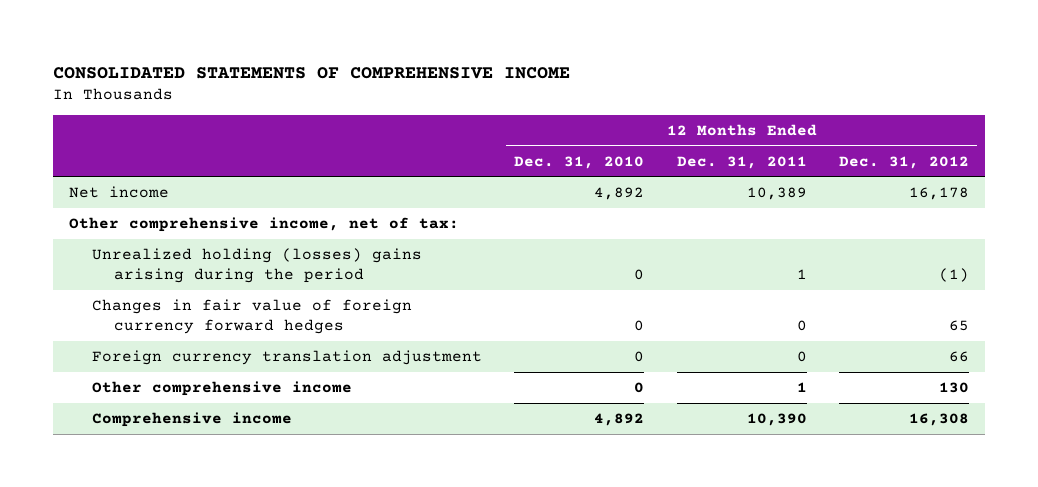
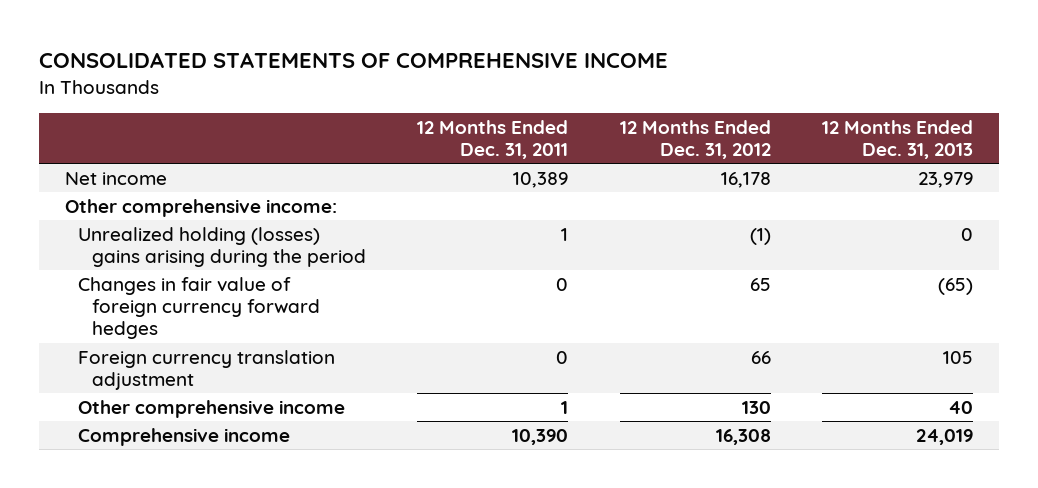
- | 12 Months Ended Dec. 31, 2010 | 12 Months Ended Dec. 31, 2011 | 12 Months Ended Dec. 31, 2012
+ | 12 Months Ended Dec. 31, 2011 | 12 Months Ended Dec. 31, 2012 | 12 Months Ended Dec. 31, 2013
- Other comprehensive income, net of tax:
+ Other comprehensive income:

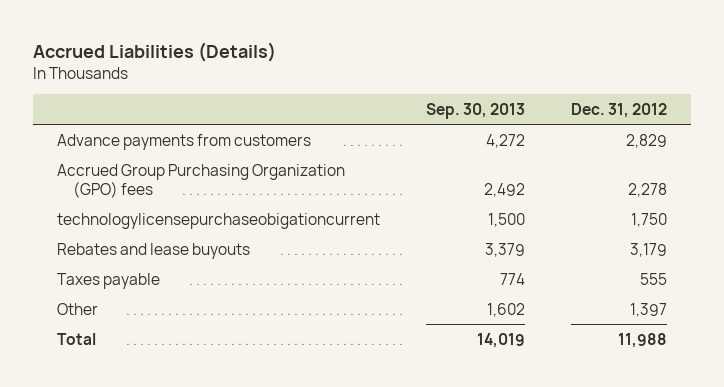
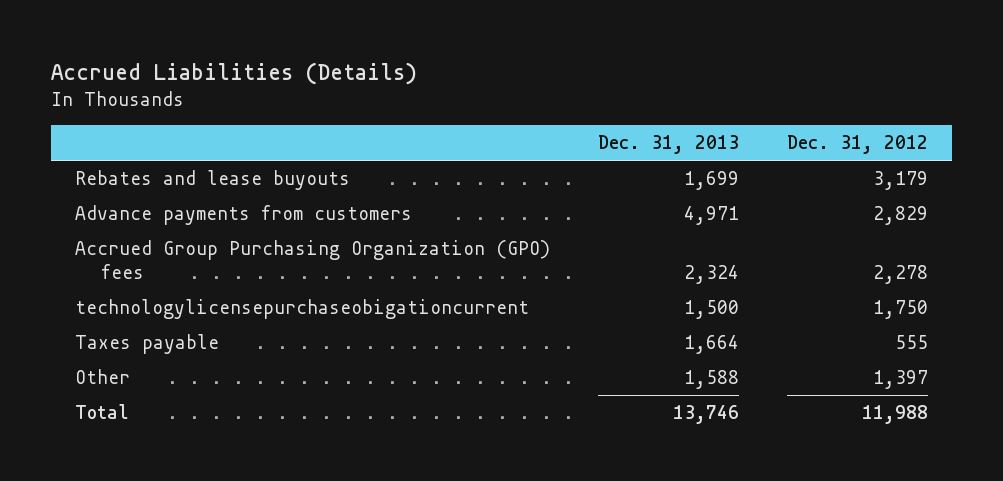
- | Sep. 30, 2013 | Dec. 31, 2012
+ | Dec. 31, 2013 | Dec. 31, 2012
moved up: Rebates and lease buyouts | 1,699 | 3,179

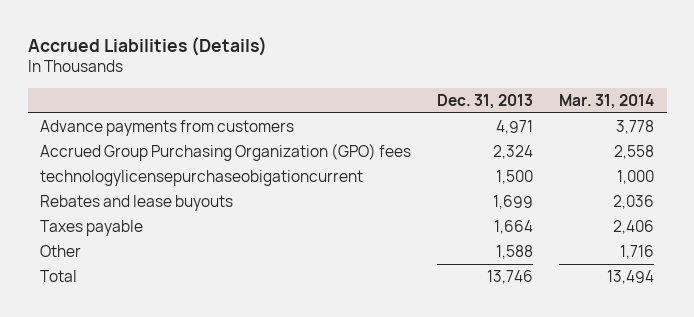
- | Dec. 31, 2013 | Dec. 31, 2012
+ | Dec. 31, 2013 | Mar. 31, 2014
moved down: Rebates and lease buyouts | 1,699 | 2,036

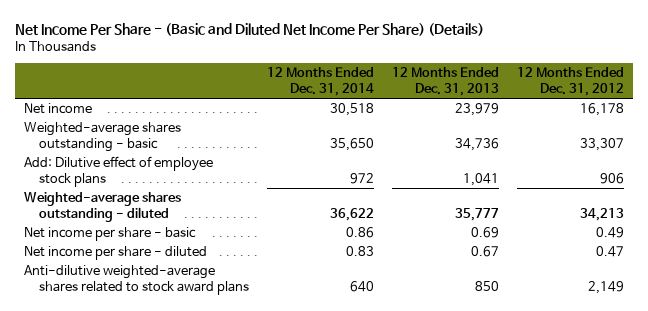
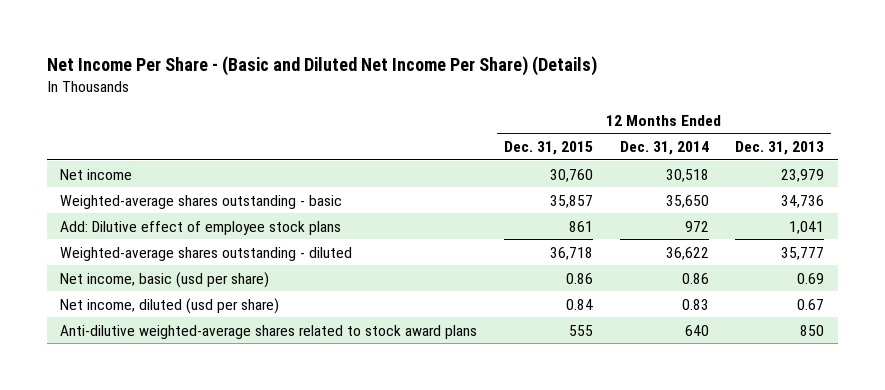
- | 12 Months Ended Dec. 31, 2014 | 12 Months Ended Dec. 31, 2013 | 12 Months Ended Dec. 31, 2012
+ | 12 Months Ended Dec. 31, 2015 | 12 Months Ended Dec. 31, 2014 | 12 Months Ended Dec. 31, 2013
- Net income per share - basic | 0.86 | 0.69 | 0.49
- Net income per share - diluted | 0.83 | 0.67 | 0.47
+ Net income, basic (usd per share) | 0.86 | 0.86 | 0.69
+ Net income, diluted (usd per share) | 0.84 | 0.83 | 0.67

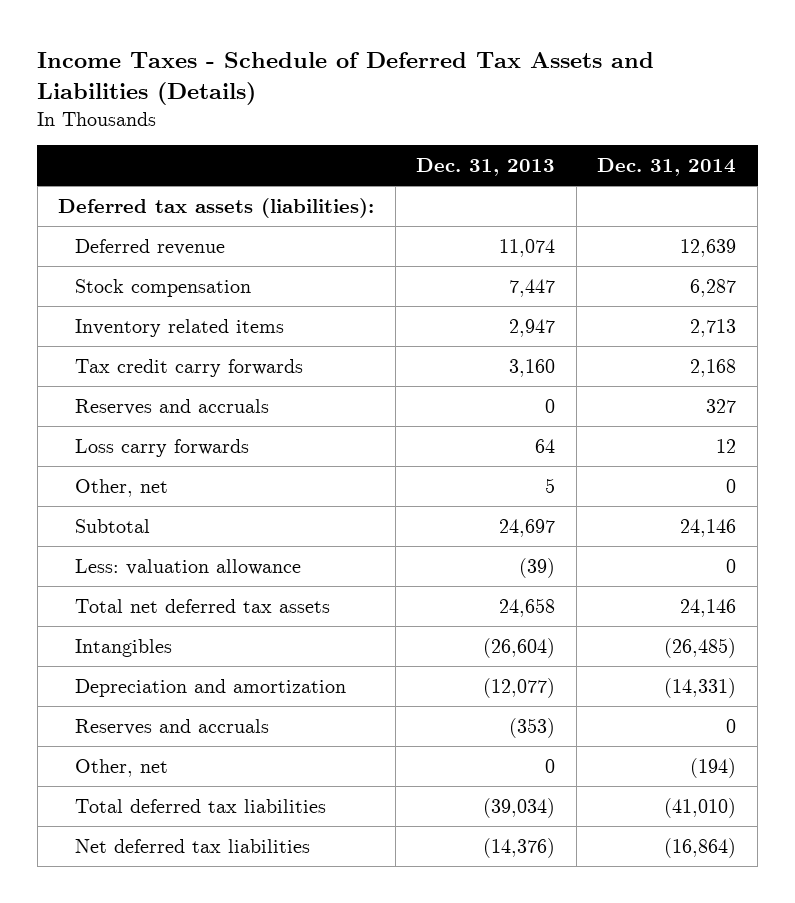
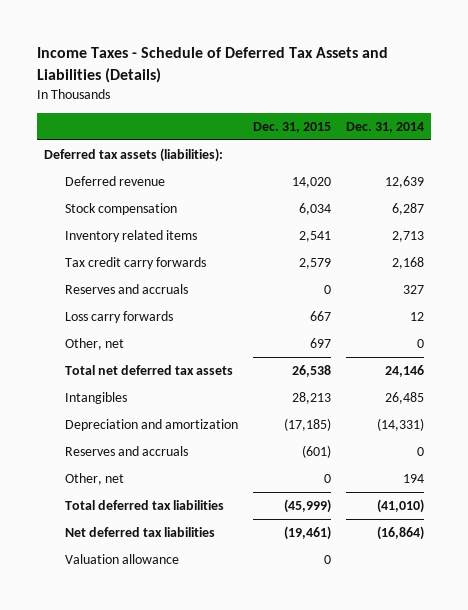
- | Dec. 31, 2013 | Dec. 31, 2014
+ | Dec. 31, 2015 | Dec. 31, 2014
- Subtotal | 24,697 | 24,146
- Less: valuation allowance | (39) | 0
- Intangibles | (26,604) | (26,485)
+ Intangibles | 28,213 | 26,485
- Other, net | 0 | (194)
+ Other, net | 0 | 194
+ Valuation allowance | 0 |

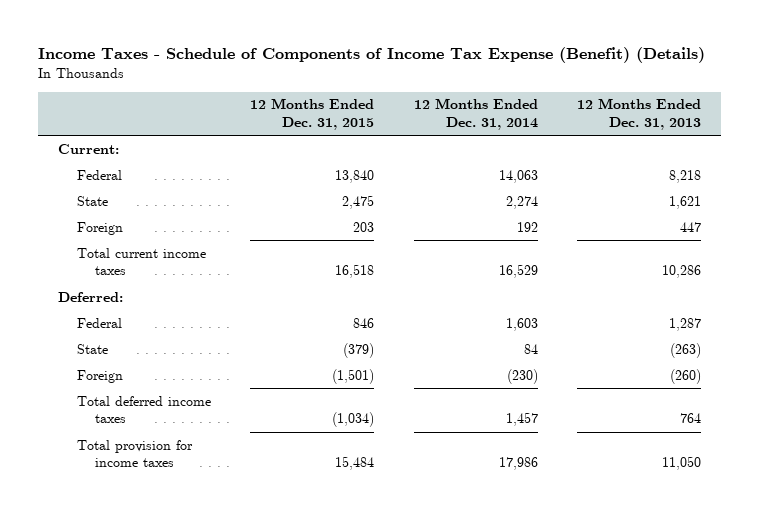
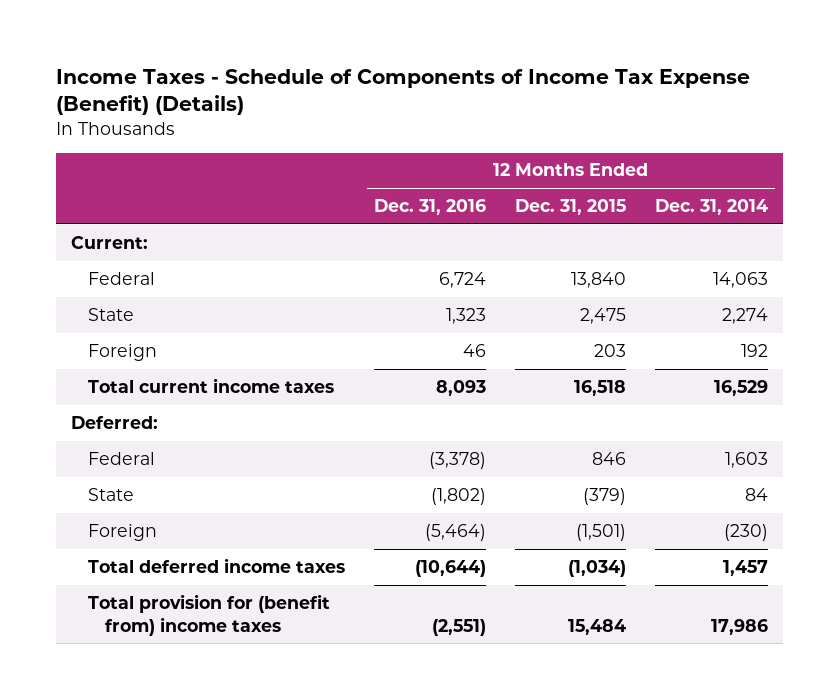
- | 12 Months Ended Dec. 31, 2015 | 12 Months Ended Dec. 31, 2014 | 12 Months Ended Dec. 31, 2013
+ | 12 Months Ended Dec. 31, 2016 | 12 Months Ended Dec. 31, 2015 | 12 Months Ended Dec. 31, 2014
- Total provision for income taxes | 15,484 | 17,986 | 11,050
+ Total provision for (benefit from) income taxes | (2,551) | 15,484 | 17,986

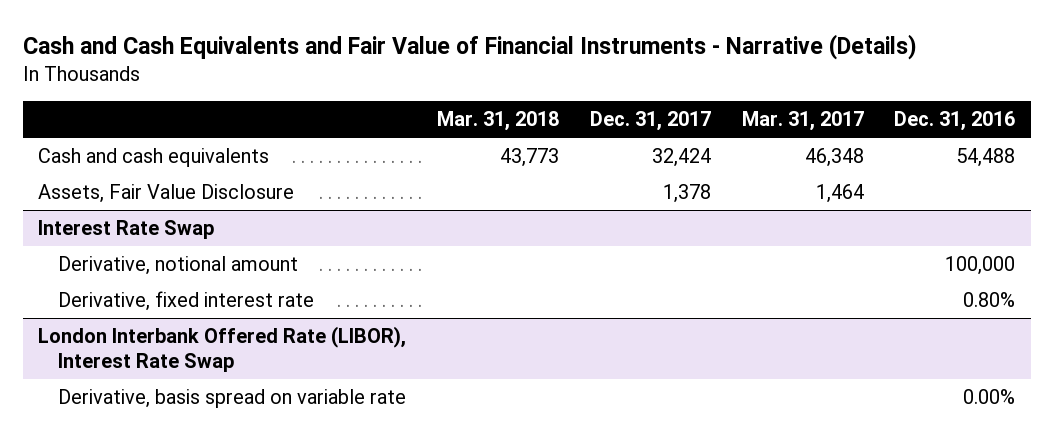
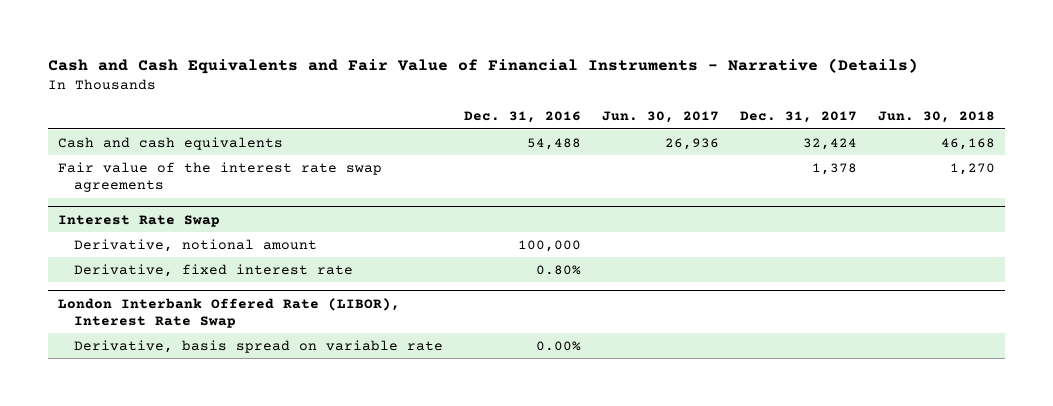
- | Mar. 31, 2018 | Dec. 31, 2017 | Mar. 31, 2017 | Dec. 31, 2016
+ | Dec. 31, 2016 | Jun. 30, 2017 | Dec. 31, 2017 | Jun. 30, 2018
- Assets, Fair Value Disclosure | | 1,378 | 1,464 |
+ Fair value of the interest rate swap agreements | | | 1,378 | 1,270

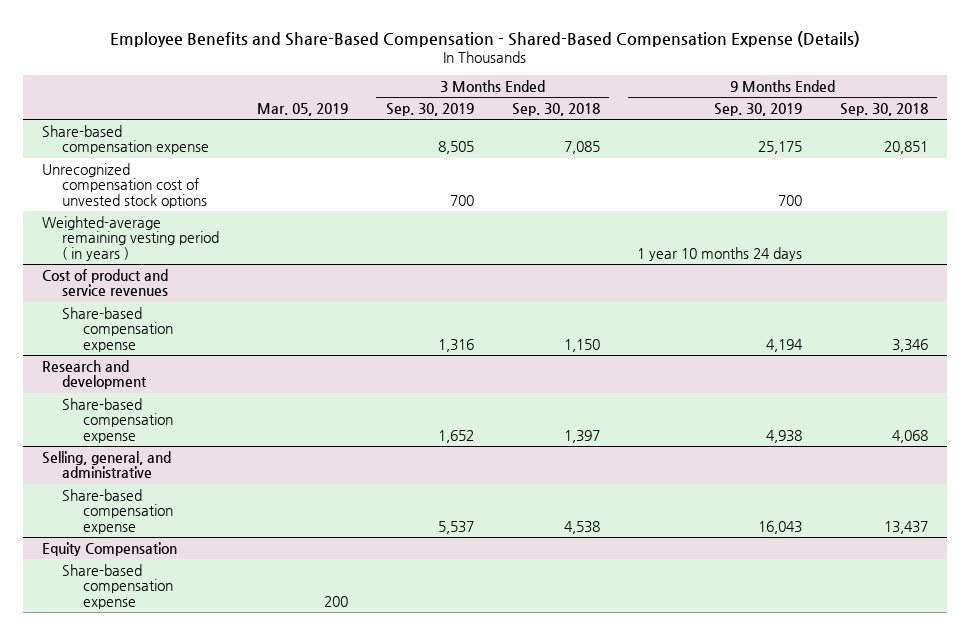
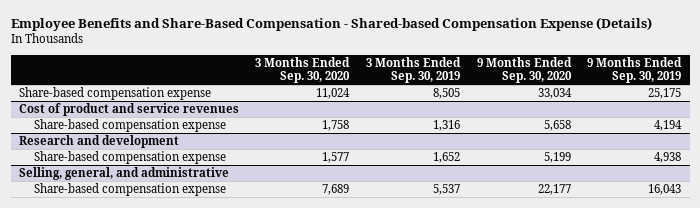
- Employee Benefits and Share-Based Compensation - Shared-Based Compensation Expense (Details)
+ Employee Benefits and Share-Based Compensation - Shared-based Compensation Expense (Details)
- | Mar. 05, 2019 | 3 Months Ended Sep. 30, 2019 | 3 Months Ended Sep. 30, 2018 | 9 Months Ended Sep. 30, 2019 | 9 Months Ended Sep. 30, 2018
+ | 3 Months Ended Sep. 30, 2020 | 3 Months Ended Sep. 30, 2019 | 9 Months Ended Sep. 30, 2020 | 9 Months Ended Sep. 30, 2019
- Unrecognized compensation cost of unvested stock options | | 700 | | 700 |
- Weighted-average remaining vesting period ( in years ) | | | | 1 year 10 months 24 days |
- Equity Compensation
- Share-based compensation expense | 200 | | | |

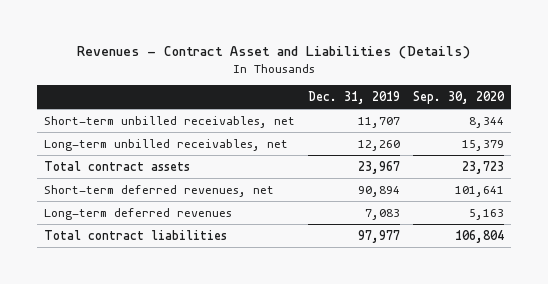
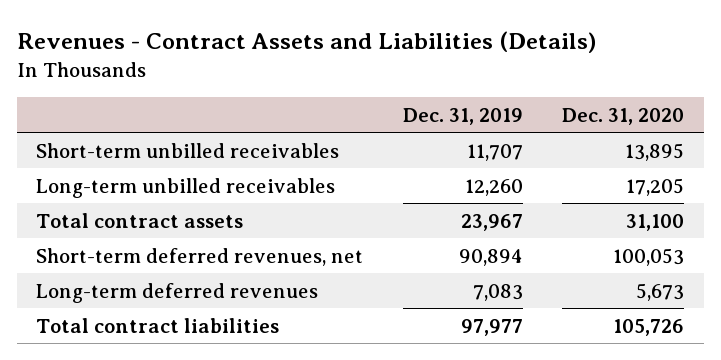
- Revenues - Contract Asset and Liabilities (Details)
+ Revenues - Contract Assets and Liabilities (Details)
- | Dec. 31, 2019 | Sep. 30, 2020
+ | Dec. 31, 2019 | Dec. 31, 2020
- Short-term unbilled receivables, net | 11,707 | 8,344
- Long-term unbilled receivables, net | 12,260 | 15,379
+ Short-term unbilled receivables | 11,707 | 13,895
+ Long-term unbilled receivables | 12,260 | 17,205

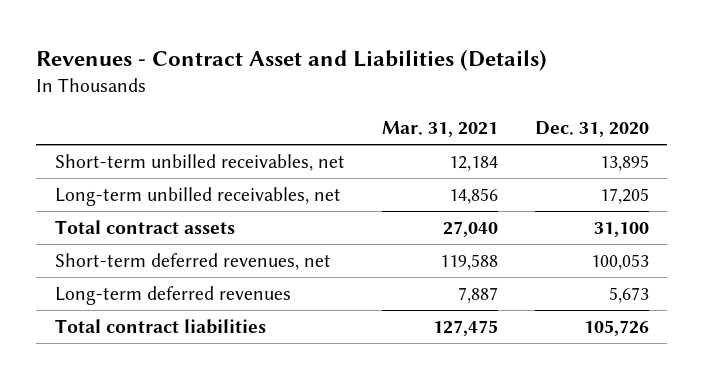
- Revenues - Contract Assets and Liabilities (Details)
+ Revenues - Contract Asset and Liabilities (Details)
- | Dec. 31, 2019 | Dec. 31, 2020
+ | Mar. 31, 2021 | Dec. 31, 2020
- Short-term unbilled receivables | 11,707 | 13,895
- Long-term unbilled receivables | 12,260 | 17,205
+ Short-term unbilled receivables, net | 12,184 | 13,895
+ Long-term unbilled receivables, net | 14,856 | 17,205

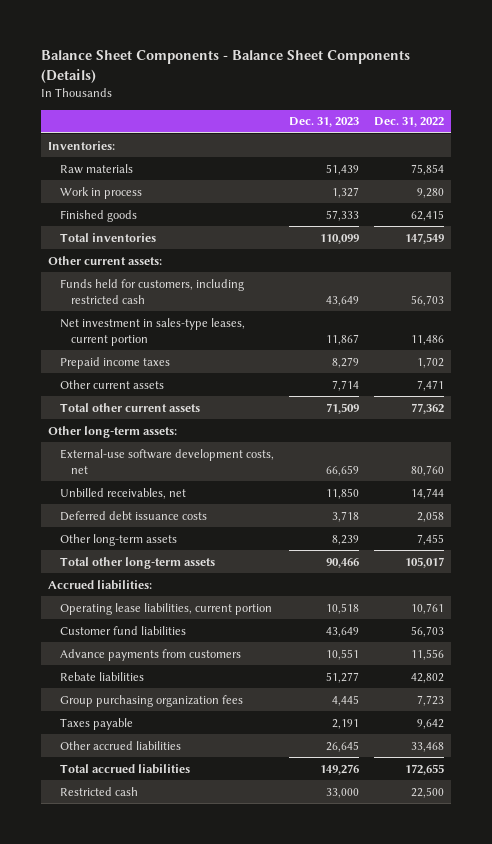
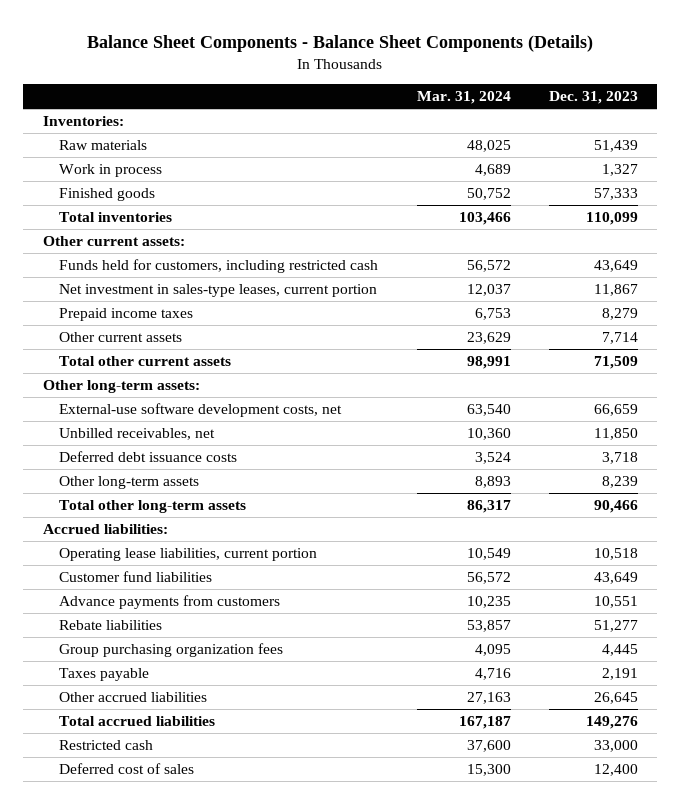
- | Dec. 31, 2023 | Dec. 31, 2022
+ | Mar. 31, 2024 | Dec. 31, 2023
+ Deferred cost of sales | 15,300 | 12,400

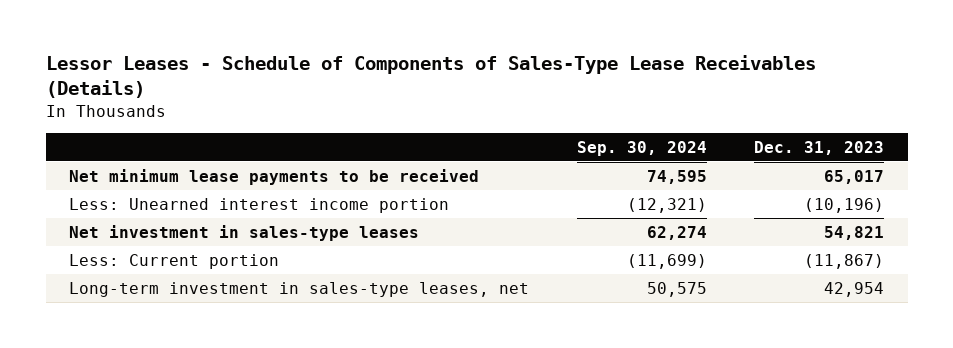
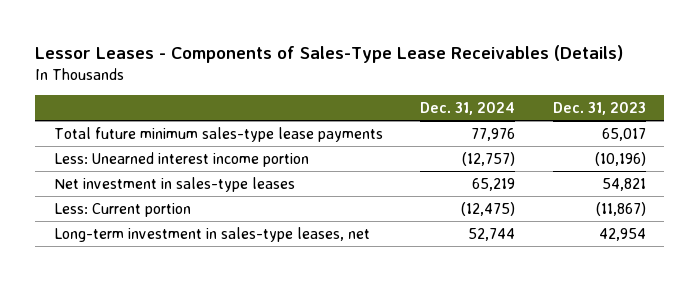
- Lessor Leases - Schedule of Components of Sales-Type Lease Receivables (Details)
+ Lessor Leases - Components of Sales-Type Lease Receivables (Details)
- | Sep. 30, 2024 | Dec. 31, 2023
+ | Dec. 31, 2024 | Dec. 31, 2023
- Net minimum lease payments to be received | 74,595 | 65,017
+ Total future minimum sales-type lease payments | 77,976 | 65,017

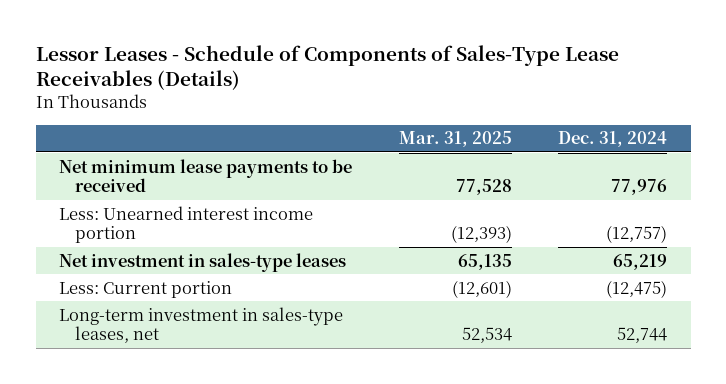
- Lessor Leases - Components of Sales-Type Lease Receivables (Details)
+ Lessor Leases - Schedule of Components of Sales-Type Lease Receivables (Details)
- | Dec. 31, 2024 | Dec. 31, 2023
+ | Mar. 31, 2025 | Dec. 31, 2024
- Total future minimum sales-type lease payments | 77,976 | 65,017
+ Net minimum lease payments to be received | 77,528 | 77,976

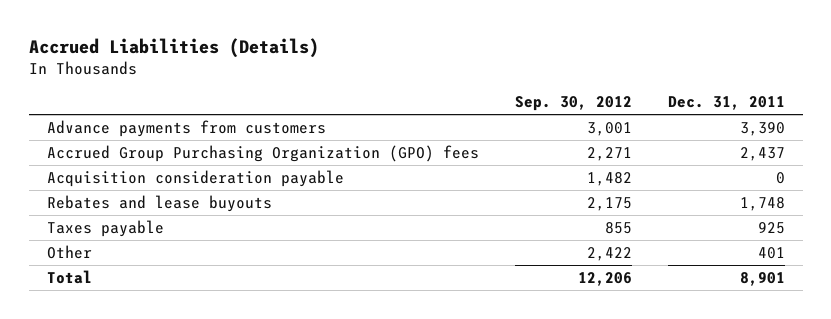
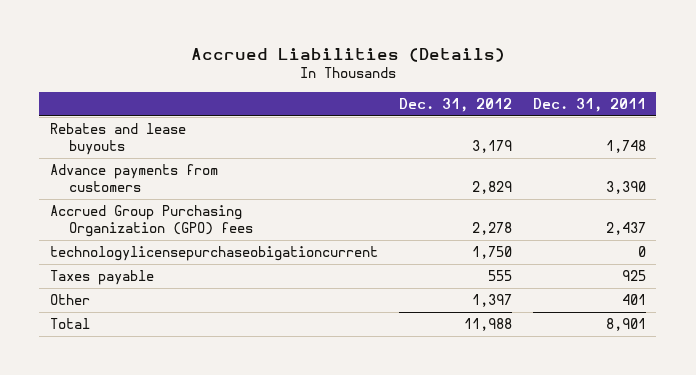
- | Sep. 30, 2012 | Dec. 31, 2011
+ | Dec. 31, 2012 | Dec. 31, 2011
moved up: Rebates and lease buyouts | 3,179 | 1,748
- Acquisition consideration payable | 1,482 | 0
+ technologylicensepurchaseobigationcurrent | 1,750 | 0

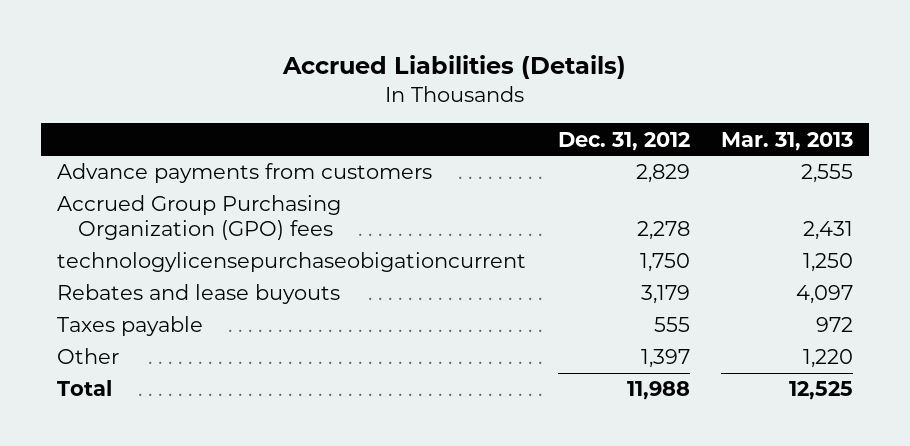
- | Dec. 31, 2012 | Dec. 31, 2011
+ | Dec. 31, 2012 | Mar. 31, 2013
moved down: Rebates and lease buyouts | 3,179 | 4,097

